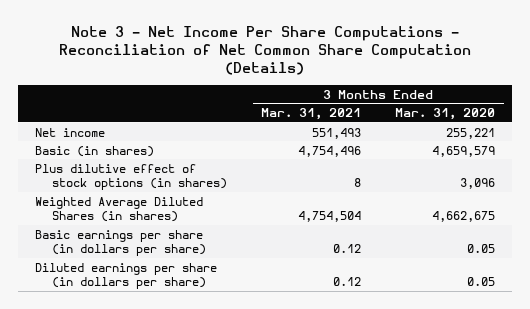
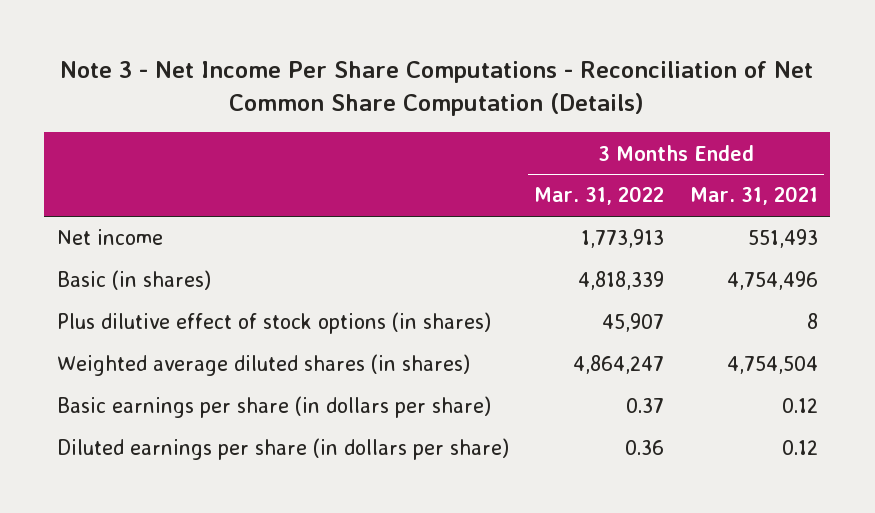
- | 3 Months Ended Mar. 31, 2021 | 3 Months Ended Mar. 31, 2020
+ | 3 Months Ended Mar. 31, 2022 | 3 Months Ended Mar. 31, 2021
- Weighted Average Diluted Shares (in shares) | 4,754,504 | 4,662,675
+ Weighted average diluted shares (in shares) | 4,864,247 | 4,754,504

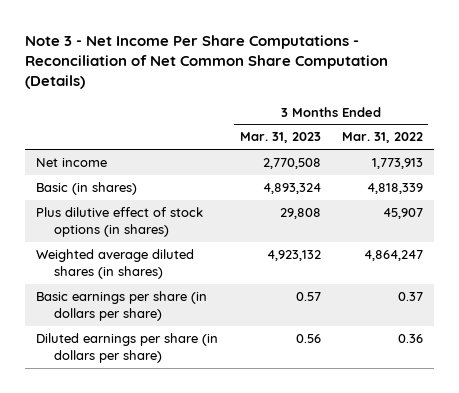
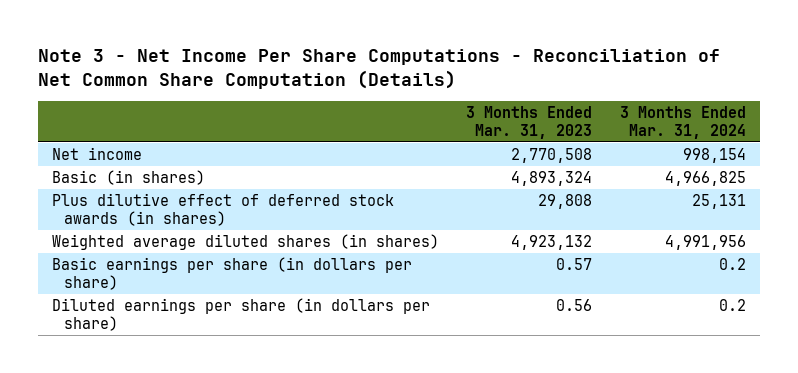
- | 3 Months Ended Mar. 31, 2023 | 3 Months Ended Mar. 31, 2022
+ | 3 Months Ended Mar. 31, 2023 | 3 Months Ended Mar. 31, 2024
- Plus dilutive effect of stock options (in shares) | 29,808 | 45,907
+ Plus dilutive effect of deferred stock awards (in shares) | 29,808 | 25,131

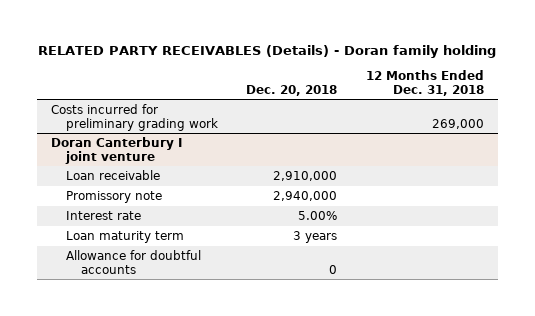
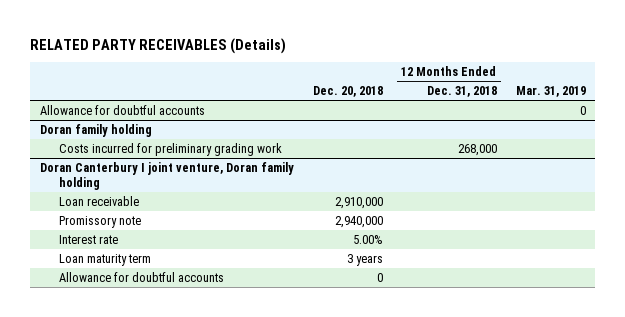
- RELATED PARTY RECEIVABLES (Details) - Doran family holding
+ RELATED PARTY RECEIVABLES (Details)
- | Dec. 20, 2018 | 12 Months Ended Dec. 31, 2018
+ | Dec. 20, 2018 | 12 Months Ended Dec. 31, 2018 | Mar. 31, 2019
- Costs incurred for preliminary grading work | | 269,000
- Doran Canterbury I joint venture
+ Allowance for doubtful accounts | | | 0
+ Doran family holding
+ Costs incurred for preliminary grading work | | 268,000 |
+ Doran Canterbury I joint venture, Doran family holding

